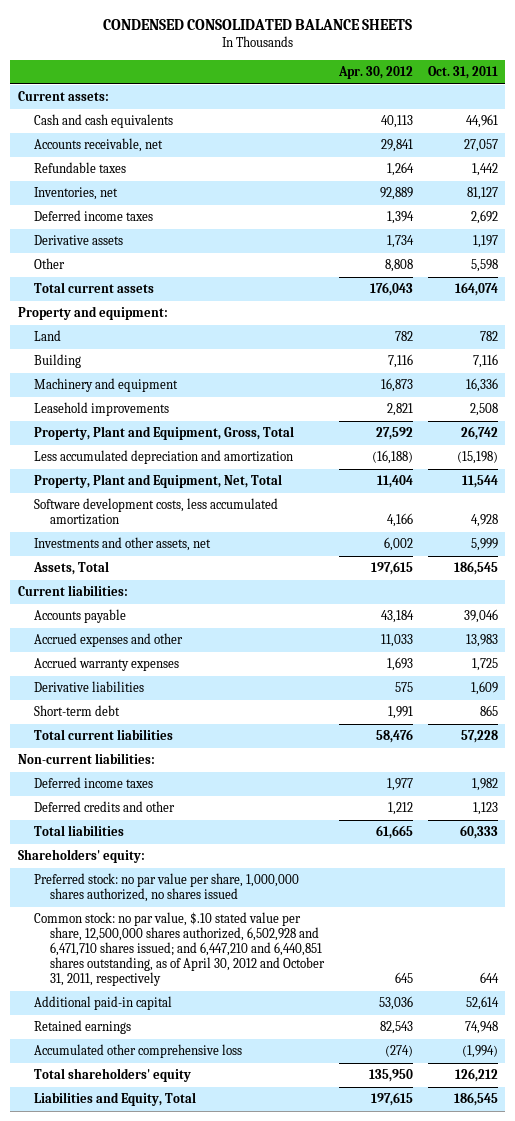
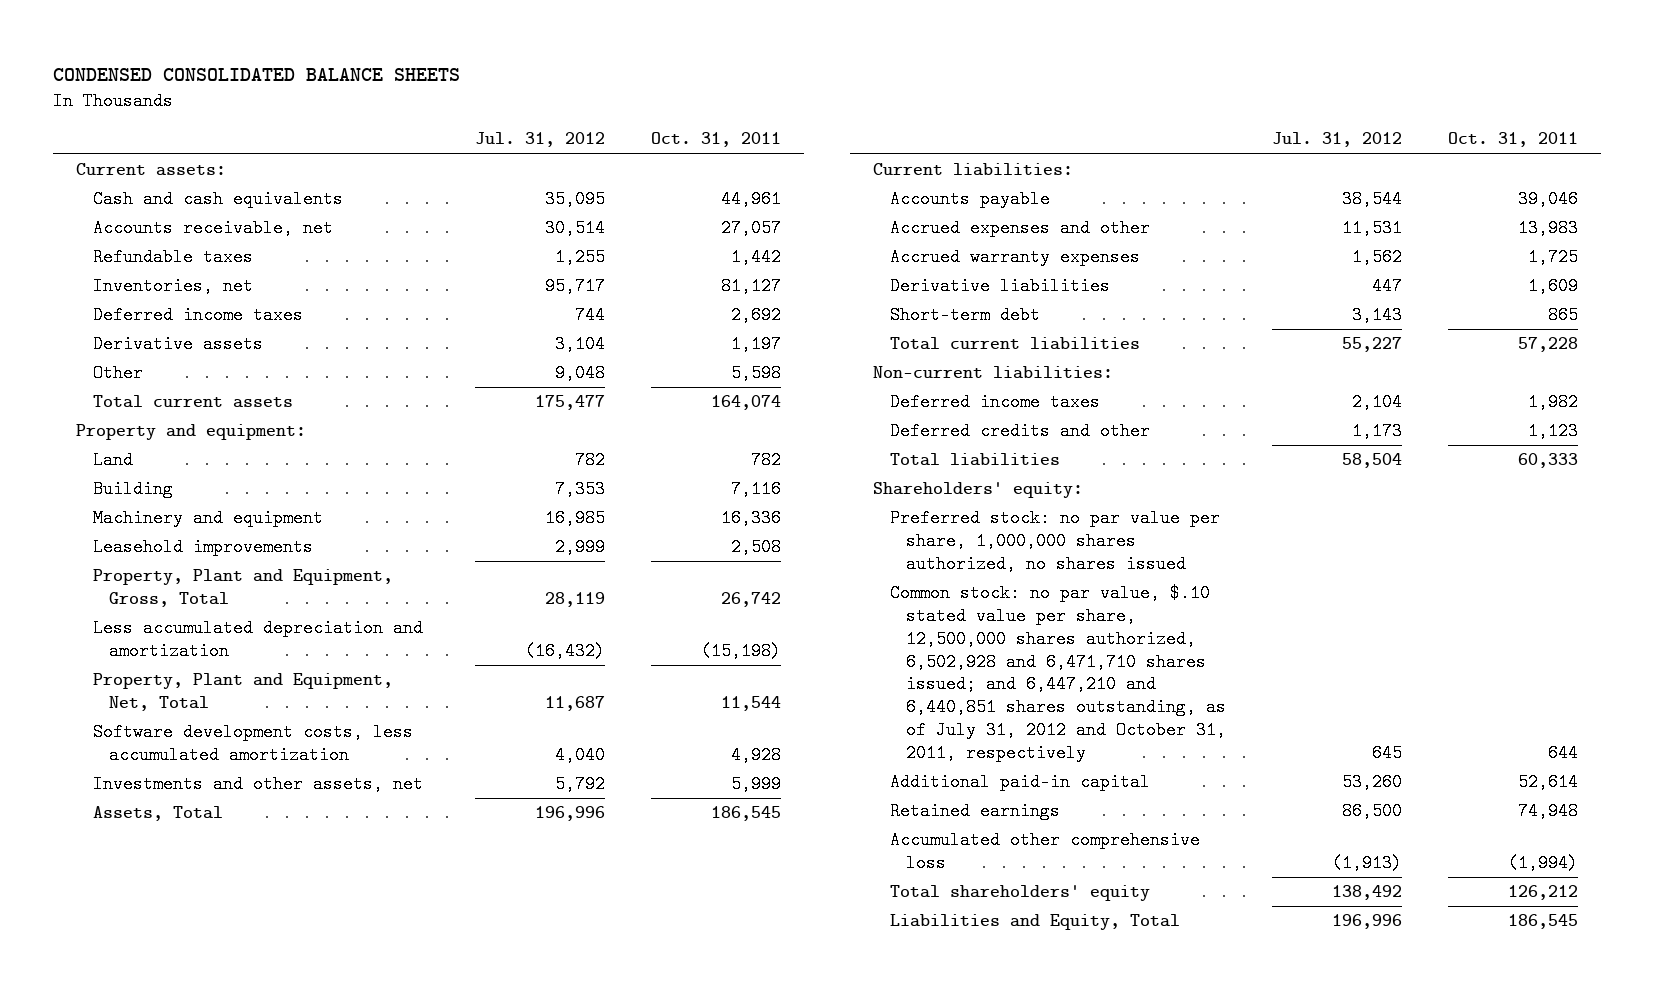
- | Apr. 30, 2012 | Oct. 31, 2011
+ | Jul. 31, 2012 | Oct. 31, 2011
- Common stock: no par value, $.10 stated value per share, 12,500,000 shares authorized, 6,502,928 and 6,471,710 shares issued; and 6,447,210 and 6,440,851 shares outstanding, as of April 30, 2012 and October 31, 2011, respectively | 645 | 644
+ Common stock: no par value, $.10 stated value per share, 12,500,000 shares authorized, 6,502,928 and 6,471,710 shares issued; and 6,447,210 and 6,440,851 shares outstanding, as of July 31, 2012 and October 31, 2011, respectively | 645 | 644

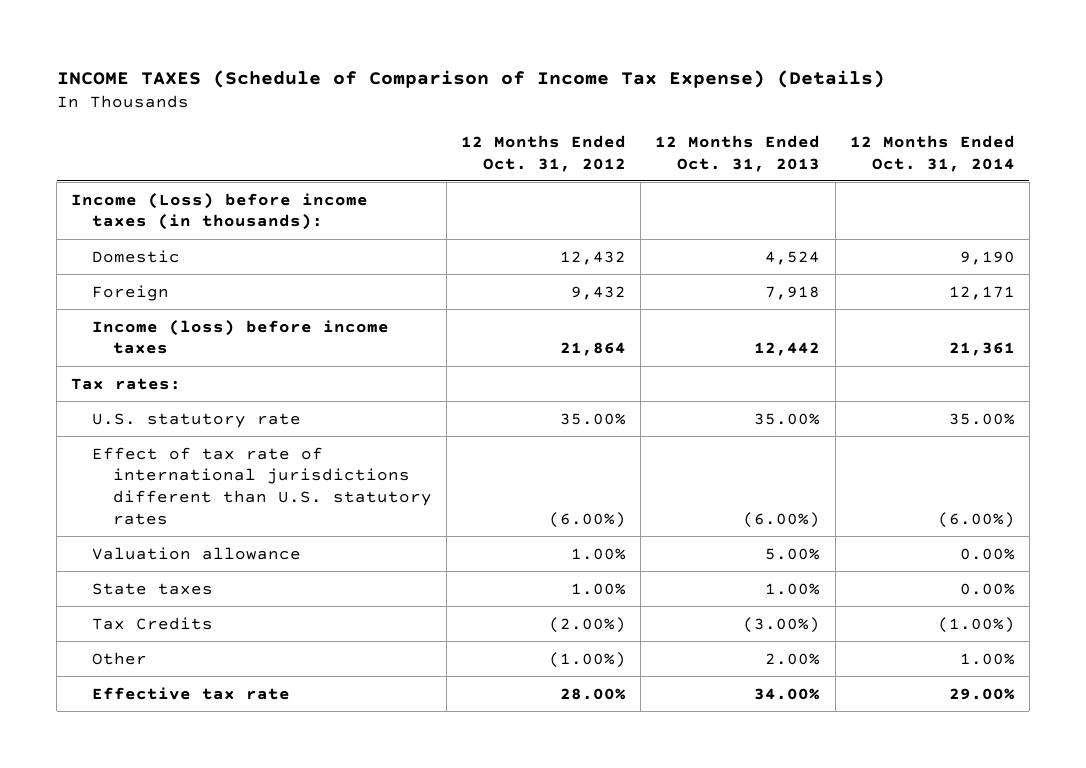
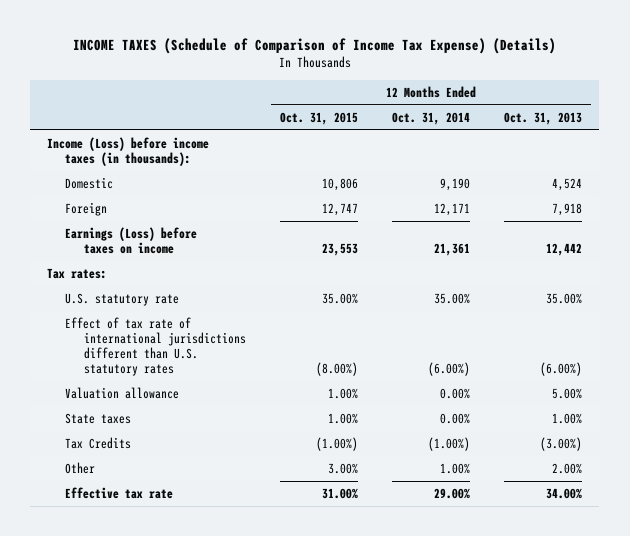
- | 12 Months Ended Oct. 31, 2012 | 12 Months Ended Oct. 31, 2013 | 12 Months Ended Oct. 31, 2014
+ | 12 Months Ended Oct. 31, 2015 | 12 Months Ended Oct. 31, 2014 | 12 Months Ended Oct. 31, 2013
- Income (loss) before income taxes | 21,864 | 12,442 | 21,361
+ Earnings (Loss) before taxes on income | 23,553 | 21,361 | 12,442

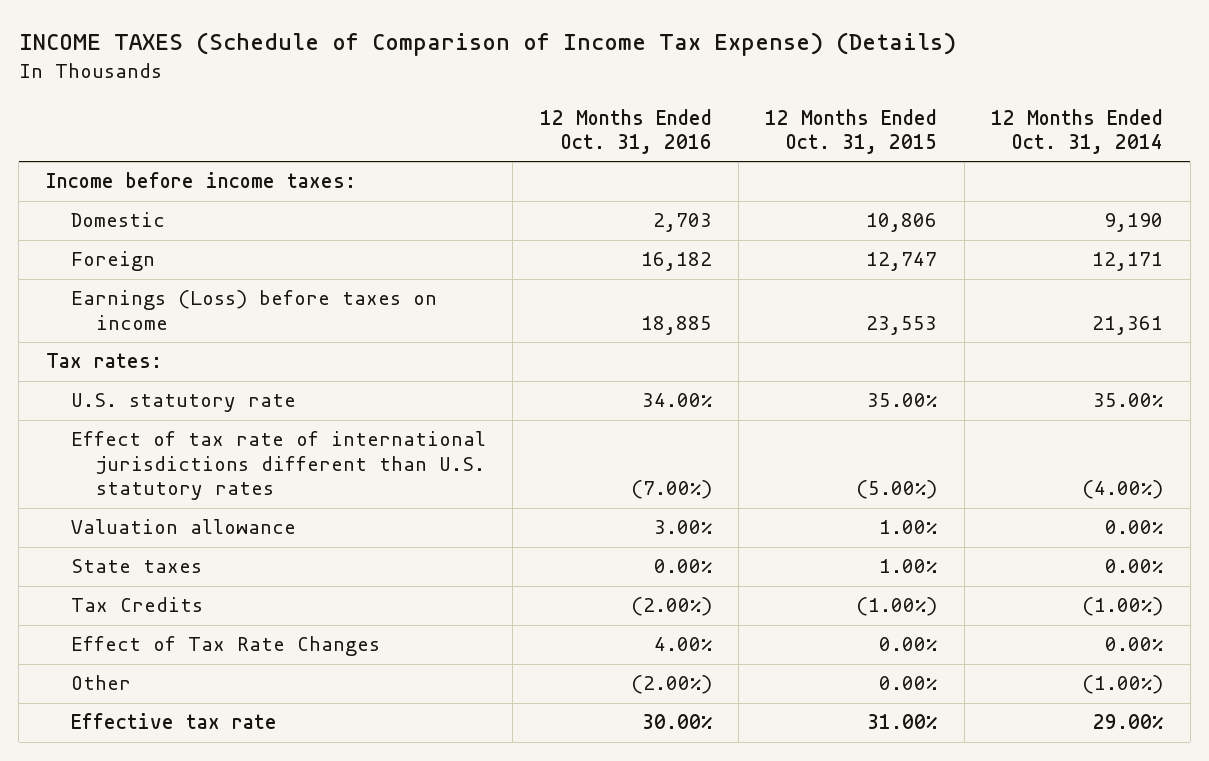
- | 12 Months Ended Oct. 31, 2015 | 12 Months Ended Oct. 31, 2014 | 12 Months Ended Oct. 31, 2013
+ | 12 Months Ended Oct. 31, 2016 | 12 Months Ended Oct. 31, 2015 | 12 Months Ended Oct. 31, 2014
- Income (Loss) before income taxes (in thousands):
+ Income before income taxes:
- Effect of tax rate of international jurisdictions different than U.S. statutory rates | (8.00%) | (6.00%) | (6.00%)
+ Effect of tax rate of international jurisdictions different than U.S. statutory rates | (7.00%) | (5.00%) | (4.00%)
- Other | 3.00% | 1.00% | 2.00%
+ Effect of Tax Rate Changes | 4.00% | 0.00% | 0.00%
+ Other | (2.00%) | 0.00% | (1.00%)

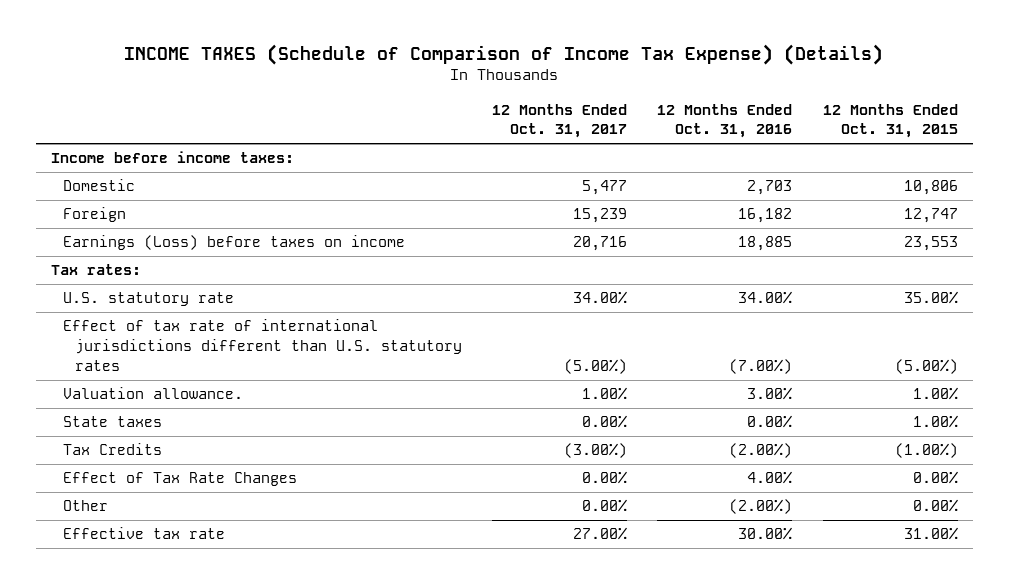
- | 12 Months Ended Oct. 31, 2016 | 12 Months Ended Oct. 31, 2015 | 12 Months Ended Oct. 31, 2014
+ | 12 Months Ended Oct. 31, 2017 | 12 Months Ended Oct. 31, 2016 | 12 Months Ended Oct. 31, 2015
- Valuation allowance | 3.00% | 1.00% | 0.00%
+ Valuation allowance. | 1.00% | 3.00% | 1.00%

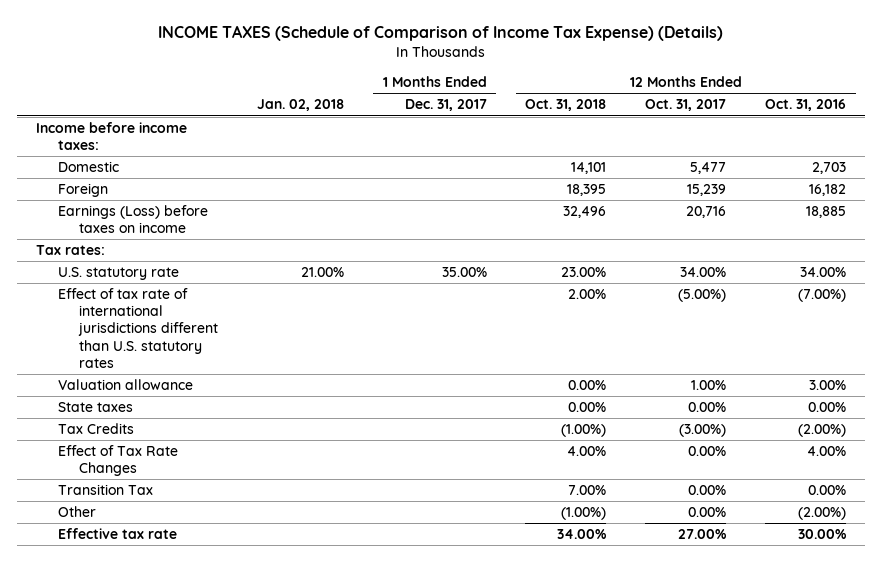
- | 12 Months Ended Oct. 31, 2017 | 12 Months Ended Oct. 31, 2016 | 12 Months Ended Oct. 31, 2015
+ | Jan. 02, 2018 | 1 Months Ended Dec. 31, 2017 | 12 Months Ended Oct. 31, 2018 | 12 Months Ended Oct. 31, 2017 | 12 Months Ended Oct. 31, 2016
- Valuation allowance. | 1.00% | 3.00% | 1.00%
+ Valuation allowance | | | 0.00% | 1.00% | 3.00%
+ Transition Tax | | | 7.00% | 0.00% | 0.00%

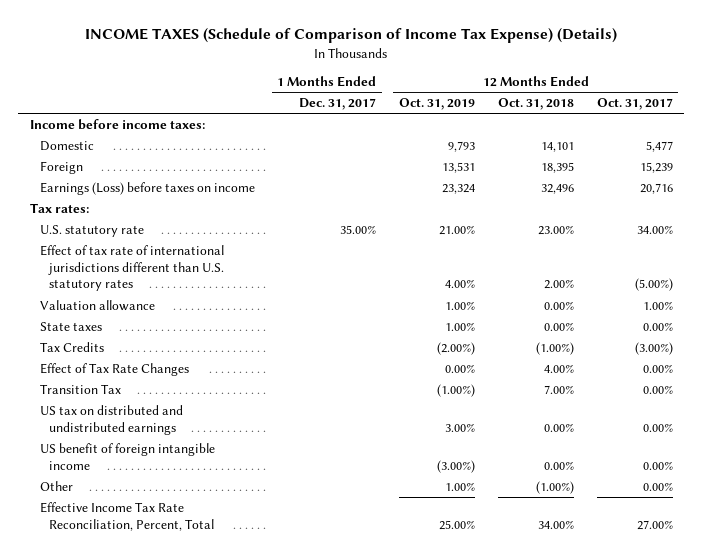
- | Jan. 02, 2018 | 1 Months Ended Dec. 31, 2017 | 12 Months Ended Oct. 31, 2018 | 12 Months Ended Oct. 31, 2017 | 12 Months Ended Oct. 31, 2016
+ | 1 Months Ended Dec. 31, 2017 | 12 Months Ended Oct. 31, 2019 | 12 Months Ended Oct. 31, 2018 | 12 Months Ended Oct. 31, 2017
+ US tax on distributed and undistributed earnings | | 3.00% | 0.00% | 0.00%
+ US benefit of foreign intangible income | | (3.00%) | 0.00% | 0.00%
- Effective tax rate | | | 34.00% | 27.00% | 30.00%
+ Effective Income Tax Rate Reconciliation, Percent, Total | | 25.00% | 34.00% | 27.00%

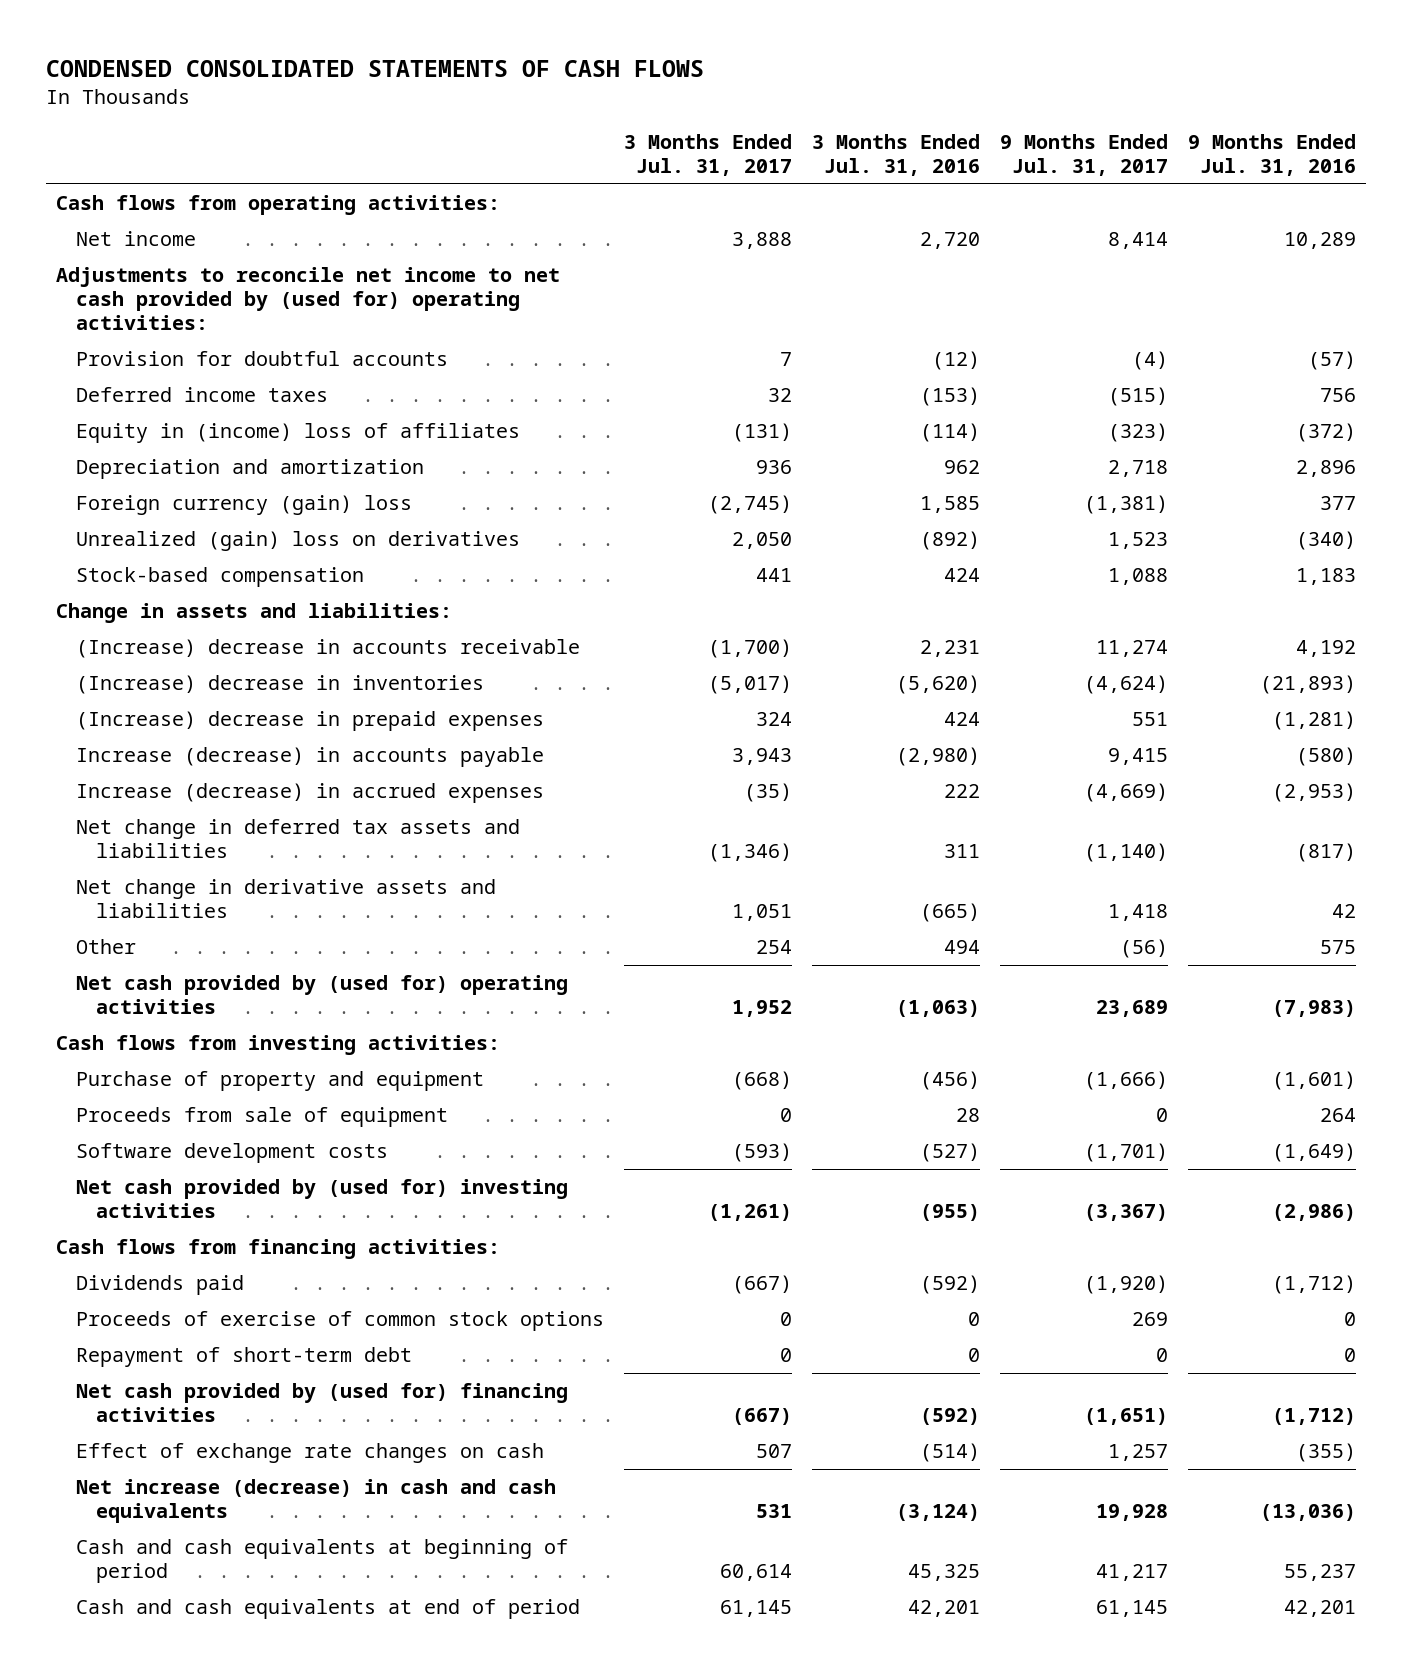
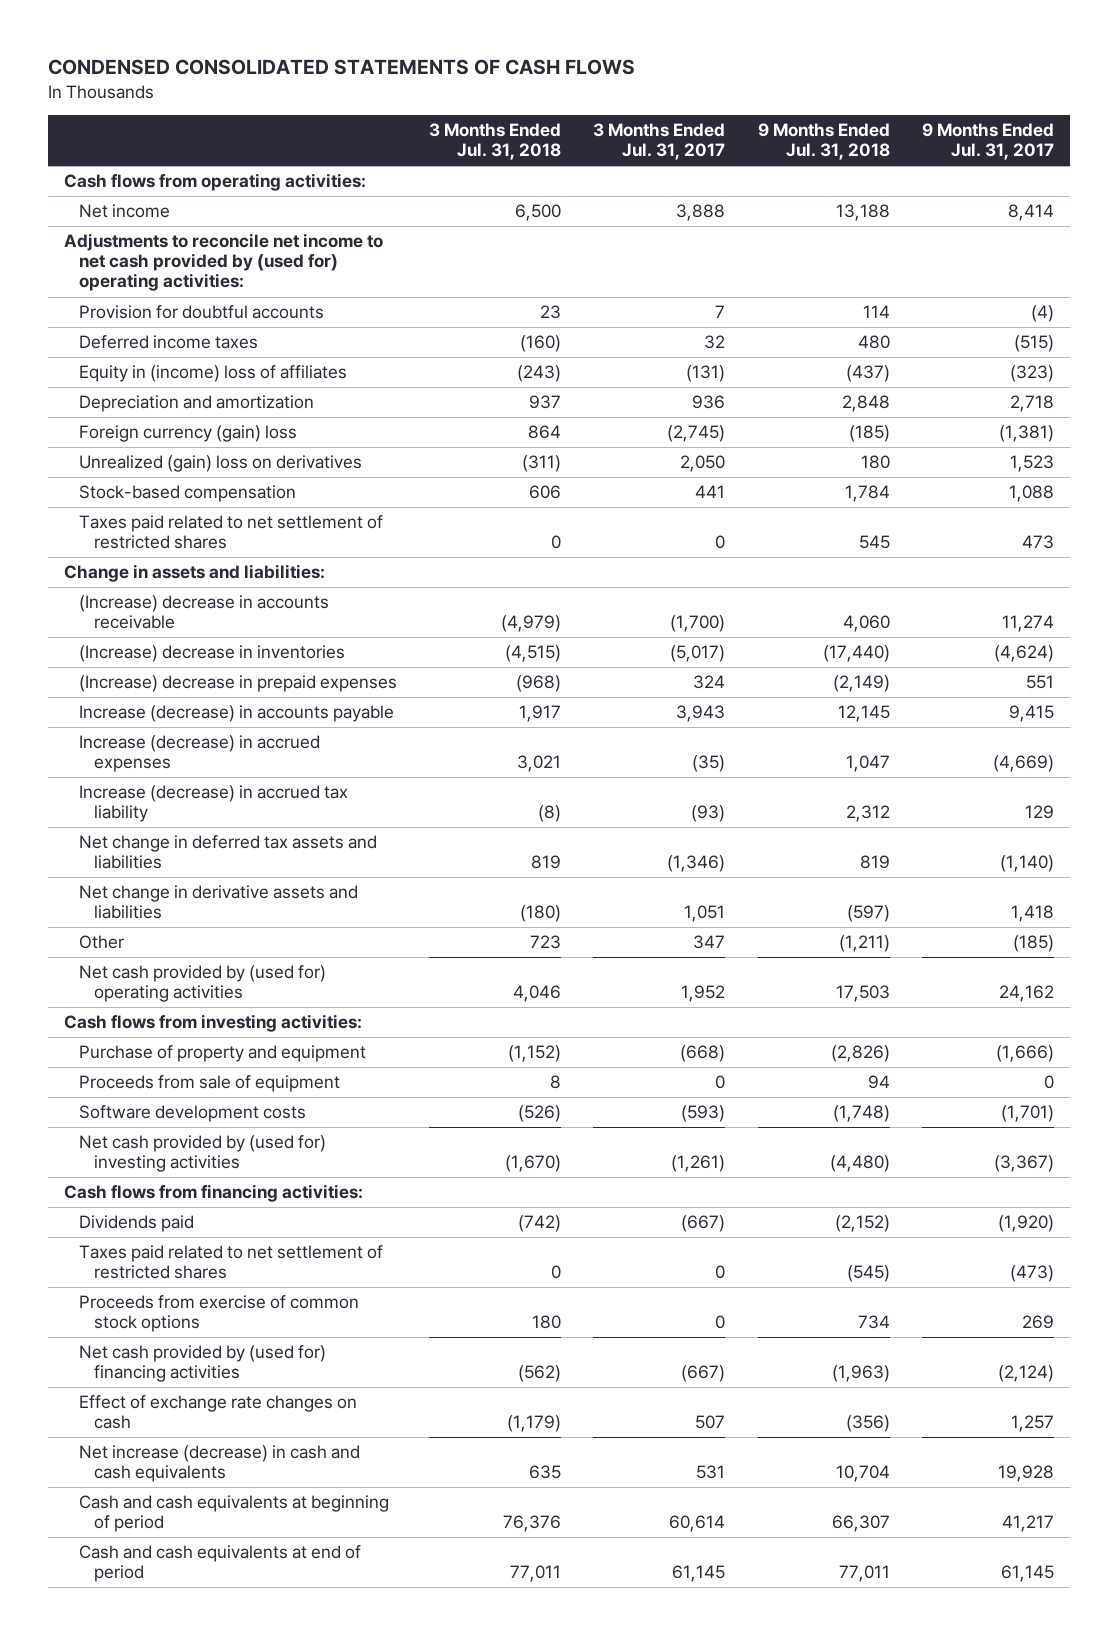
- | 3 Months Ended Jul. 31, 2017 | 3 Months Ended Jul. 31, 2016 | 9 Months Ended Jul. 31, 2017 | 9 Months Ended Jul. 31, 2016
+ | 3 Months Ended Jul. 31, 2018 | 3 Months Ended Jul. 31, 2017 | 9 Months Ended Jul. 31, 2018 | 9 Months Ended Jul. 31, 2017
+ Taxes paid related to net settlement of restricted shares | 0 | 0 | 545 | 473
+ Increase (decrease) in accrued tax liability | (8) | (93) | 2,312 | 129
- Other | 254 | 494 | (56) | 575
- Net cash provided by (used for) operating activities | 1,952 | (1,063) | 23,689 | (7,983)
+ Other | 723 | 347 | (1,211) | (185)
+ Net cash provided by (used for) operating activities | 4,046 | 1,952 | 17,503 | 24,162
- Proceeds of exercise of common stock options | 0 | 0 | 269 | 0
- Repayment of short-term debt | 0 | 0 | 0 | 0
- Net cash provided by (used for) financing activities | (667) | (592) | (1,651) | (1,712)
+ Taxes paid related to net settlement of restricted shares | 0 | 0 | (545) | (473)
+ Proceeds from exercise of common stock options | 180 | 0 | 734 | 269
+ Net cash provided by (used for) financing activities | (562) | (667) | (1,963) | (2,124)

